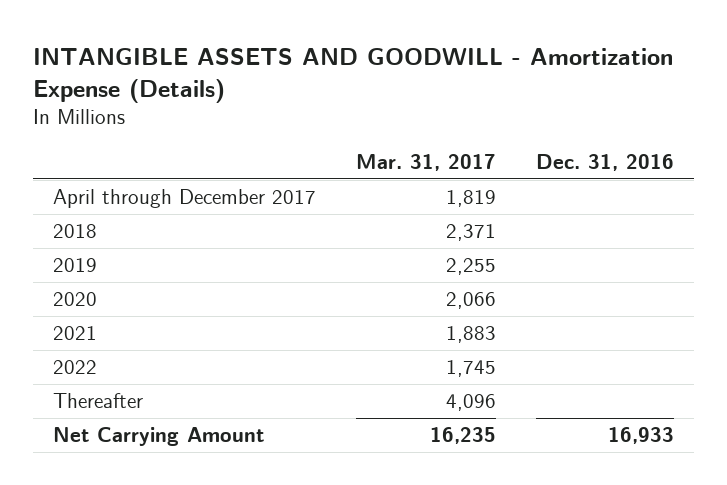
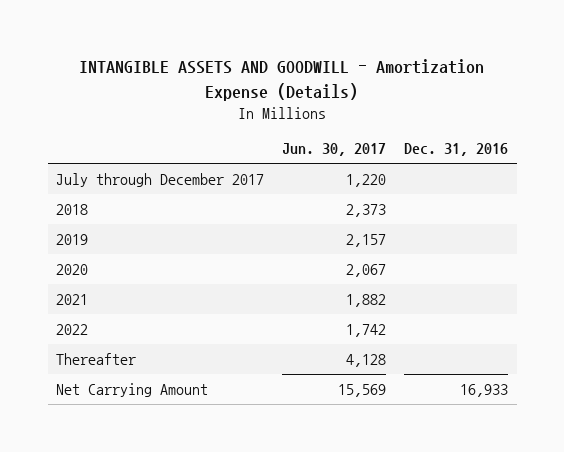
- | Mar. 31, 2017 | Dec. 31, 2016
+ | Jun. 30, 2017 | Dec. 31, 2016
- April through December 2017 | 1,819 |
+ July through December 2017 | 1,220 |

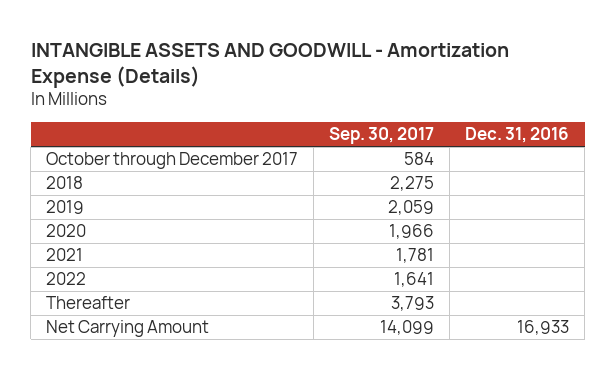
- | Jun. 30, 2017 | Dec. 31, 2016
+ | Sep. 30, 2017 | Dec. 31, 2016
- July through December 2017 | 1,220 |
+ October through December 2017 | 584 |

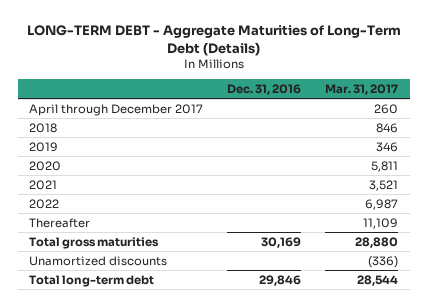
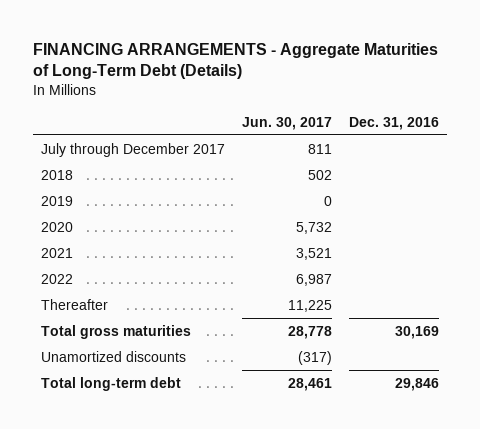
- LONG-TERM DEBT - Aggregate Maturities of Long-Term Debt (Details)
+ FINANCING ARRANGEMENTS - Aggregate Maturities of Long-Term Debt (Details)
- | Dec. 31, 2016 | Mar. 31, 2017
+ | Jun. 30, 2017 | Dec. 31, 2016
- April through December 2017 | | 260
+ July through December 2017 | 811 |

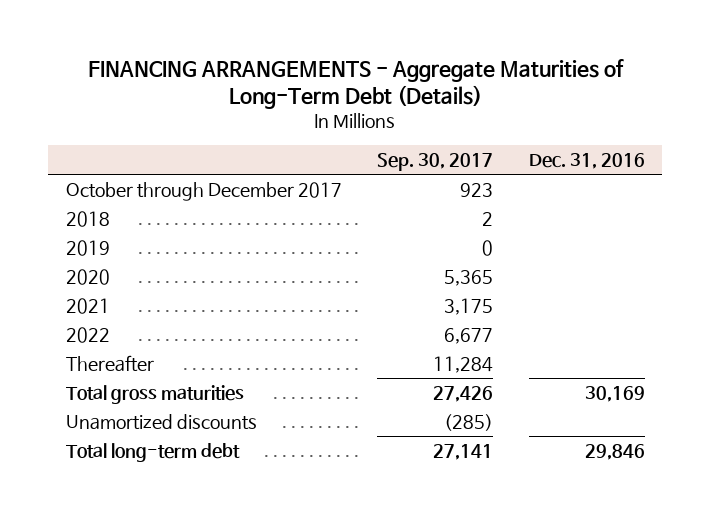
- | Jun. 30, 2017 | Dec. 31, 2016
+ | Sep. 30, 2017 | Dec. 31, 2016
- July through December 2017 | 811 |
+ October through December 2017 | 923 |

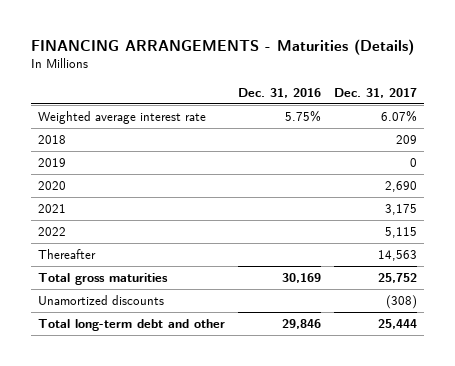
- FINANCING ARRANGEMENTS - Aggregate Maturities of Long-Term Debt (Details)
+ FINANCING ARRANGEMENTS - Maturities (Details)
- | Sep. 30, 2017 | Dec. 31, 2016
+ | Dec. 31, 2016 | Dec. 31, 2017
- October through December 2017 | 923 |
+ Weighted average interest rate | 5.75% | 6.07%
- Total long-term debt | 27,141 | 29,846
+ Total long-term debt and other | 29,846 | 25,444

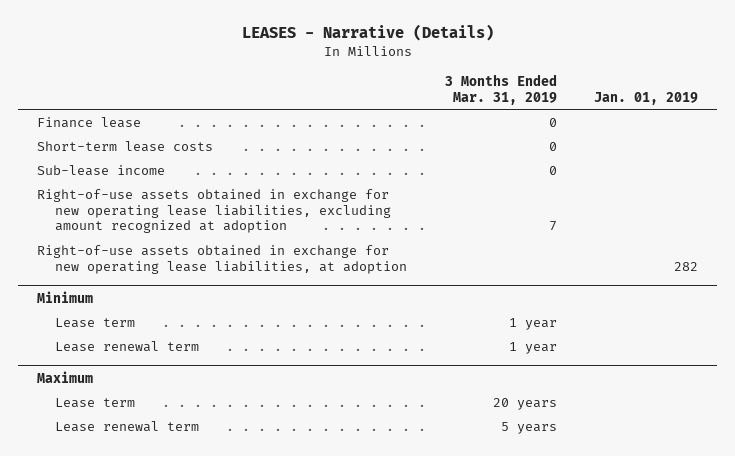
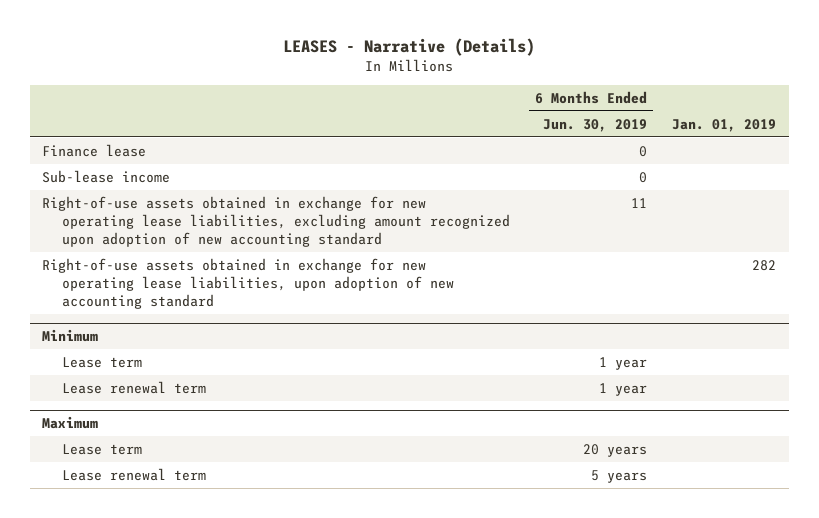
- | 3 Months Ended Mar. 31, 2019 | Jan. 01, 2019
+ | 6 Months Ended Jun. 30, 2019 | Jan. 01, 2019
- Short-term lease costs | 0 |
- Right-of-use assets obtained in exchange for new operating lease liabilities, excluding amount recognized at adoption | 7 |
- Right-of-use assets obtained in exchange for new operating lease liabilities, at adoption | | 282
+ Right-of-use assets obtained in exchange for new operating lease liabilities, excluding amount recognized upon adoption of new accounting standard | 11 |
+ Right-of-use assets obtained in exchange for new operating lease liabilities, upon adoption of new accounting standard | | 282

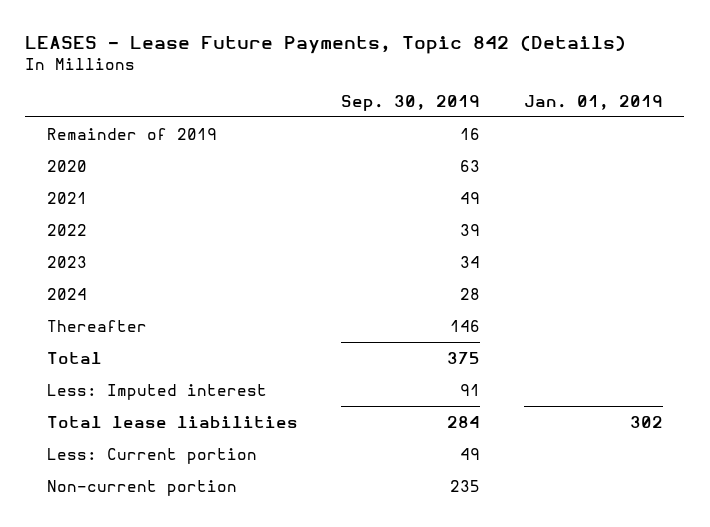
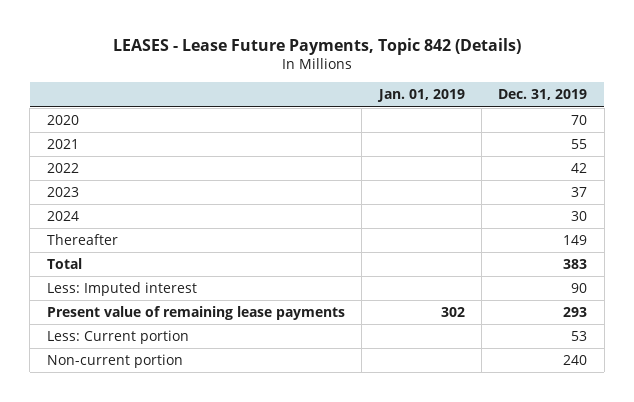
- | Sep. 30, 2019 | Jan. 01, 2019
+ | Jan. 01, 2019 | Dec. 31, 2019
- Remainder of 2019 | 16 |
- Total lease liabilities | 284 | 302
+ Present value of remaining lease payments | 302 | 293

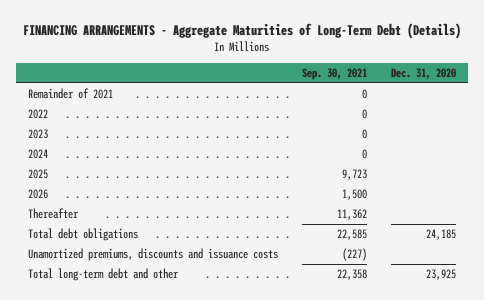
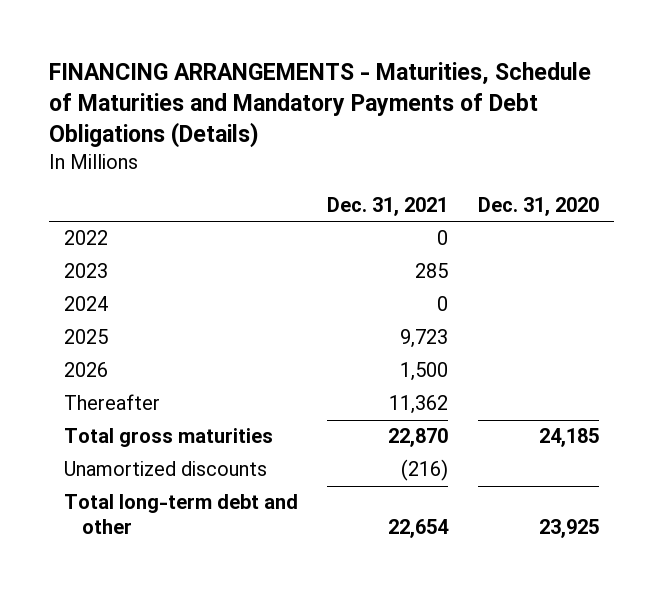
- FINANCING ARRANGEMENTS - Aggregate Maturities of Long-Term Debt (Details)
+ FINANCING ARRANGEMENTS - Maturities, Schedule of Maturities and Mandatory Payments of Debt Obligations (Details)
- | Sep. 30, 2021 | Dec. 31, 2020
+ | Dec. 31, 2021 | Dec. 31, 2020
- Remainder of 2021 | 0 |
- Total debt obligations | 22,585 | 24,185
- Unamortized premiums, discounts and issuance costs | (227) |
+ Total gross maturities | 22,870 | 24,185
+ Unamortized discounts | (216) |

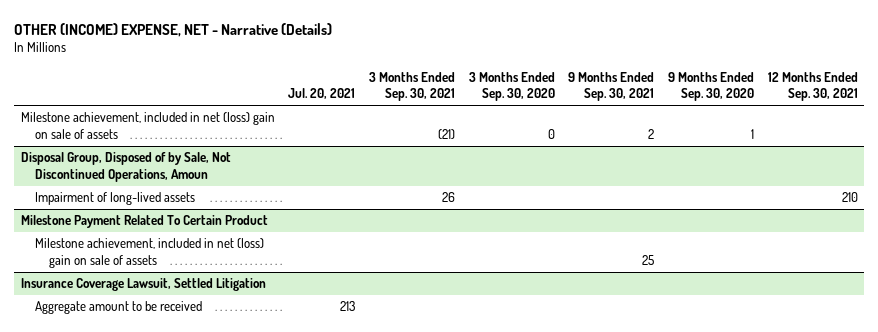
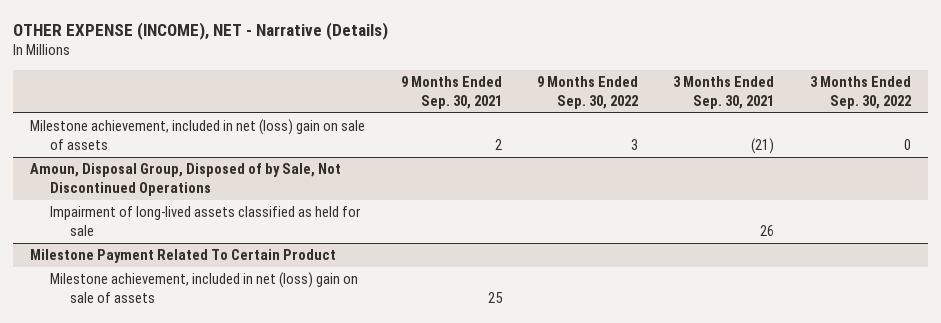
- OTHER (INCOME) EXPENSE, NET - Narrative (Details)
+ OTHER EXPENSE (INCOME), NET - Narrative (Details)
- | Jul. 20, 2021 | 3 Months Ended Sep. 30, 2021 | 3 Months Ended Sep. 30, 2020 | 9 Months Ended Sep. 30, 2021 | 9 Months Ended Sep. 30, 2020 | 12 Months Ended Sep. 30, 2021
+ | 9 Months Ended Sep. 30, 2021 | 9 Months Ended Sep. 30, 2022 | 3 Months Ended Sep. 30, 2021 | 3 Months Ended Sep. 30, 2022
- Disposal Group, Disposed of by Sale, Not Discontinued Operations, Amoun
- Impairment of long-lived assets | | 26 | | | | 210
+ Amoun, Disposal Group, Disposed of by Sale, Not Discontinued Operations
+ Impairment of long-lived assets classified as held for sale | | | 26 |
- Insurance Coverage Lawsuit, Settled Litigation
- Aggregate amount to be received | 213 | | | | |

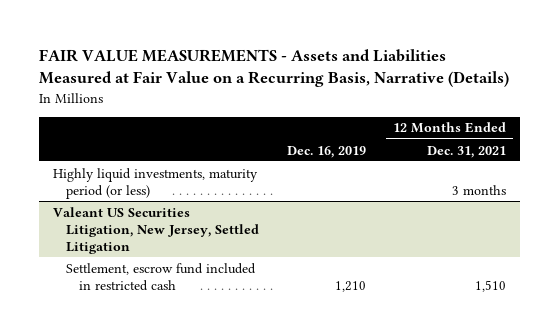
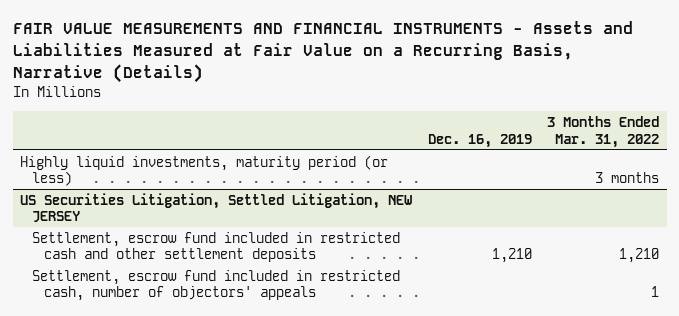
- FAIR VALUE MEASUREMENTS - Assets and Liabilities Measured at Fair Value on a Recurring Basis, Narrative (Details)
+ FAIR VALUE MEASUREMENTS AND FINANCIAL INSTRUMENTS - Assets and Liabilities Measured at Fair Value on a Recurring Basis, Narrative (Details)
- | Dec. 16, 2019 | 12 Months Ended Dec. 31, 2021
+ | Dec. 16, 2019 | 3 Months Ended Mar. 31, 2022
- Valeant US Securities Litigation, New Jersey, Settled Litigation
- Settlement, escrow fund included in restricted cash | 1,210 | 1,510
+ US Securities Litigation, Settled Litigation, NEW JERSEY
+ Settlement, escrow fund included in restricted cash and other settlement deposits | 1,210 | 1,210
+ Settlement, escrow fund included in restricted cash, number of objectors' appeals | | 1

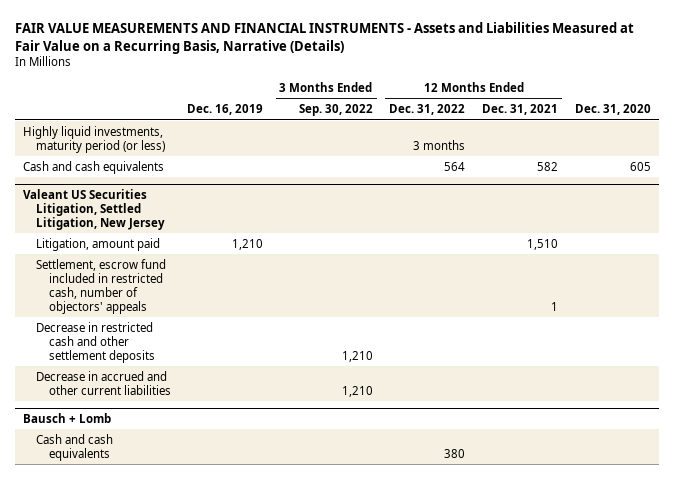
- | Dec. 16, 2019 | 3 Months Ended Mar. 31, 2022
+ | Dec. 16, 2019 | 3 Months Ended Sep. 30, 2022 | 12 Months Ended Dec. 31, 2022 | 12 Months Ended Dec. 31, 2021 | Dec. 31, 2020
- US Securities Litigation, Settled Litigation, NEW JERSEY
- Settlement, escrow fund included in restricted cash and other settlement deposits | 1,210 | 1,210
+ Cash and cash equivalents | | | 564 | 582 | 605
+ Valeant US Securities Litigation, Settled Litigation, New Jersey
+ Litigation, amount paid | 1,210 | | | 1,510 |
+ Decrease in restricted cash and other settlement deposits | | 1,210 | | |
+ Decrease in accrued and other current liabilities | | 1,210 | | |
+ Bausch + Lomb
+ Cash and cash equivalents | | | 380 | |

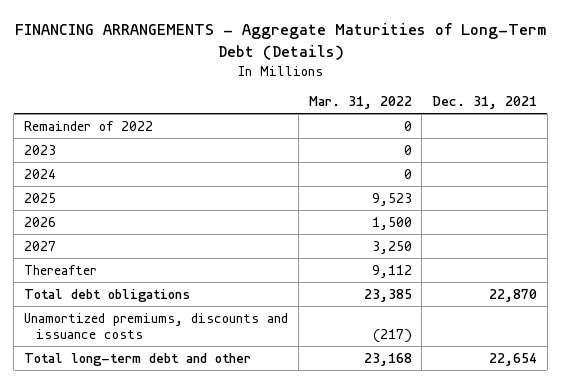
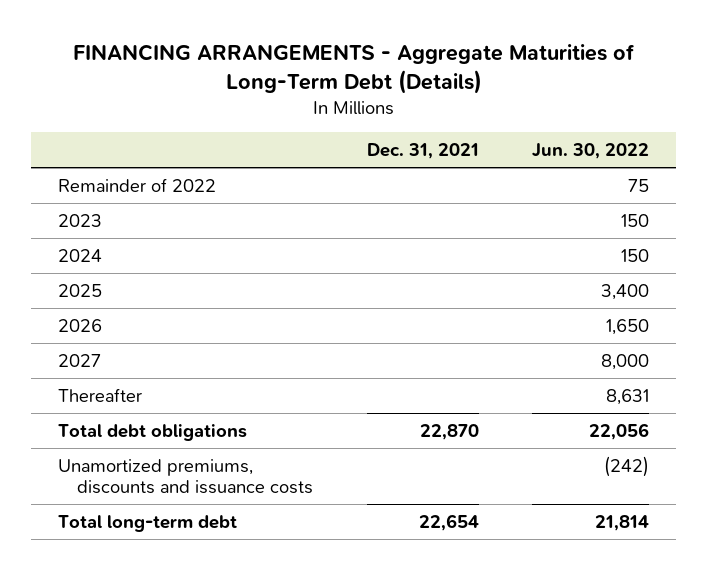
- | Mar. 31, 2022 | Dec. 31, 2021
+ | Dec. 31, 2021 | Jun. 30, 2022
- Total long-term debt and other | 23,168 | 22,654
+ Total long-term debt | 22,654 | 21,814

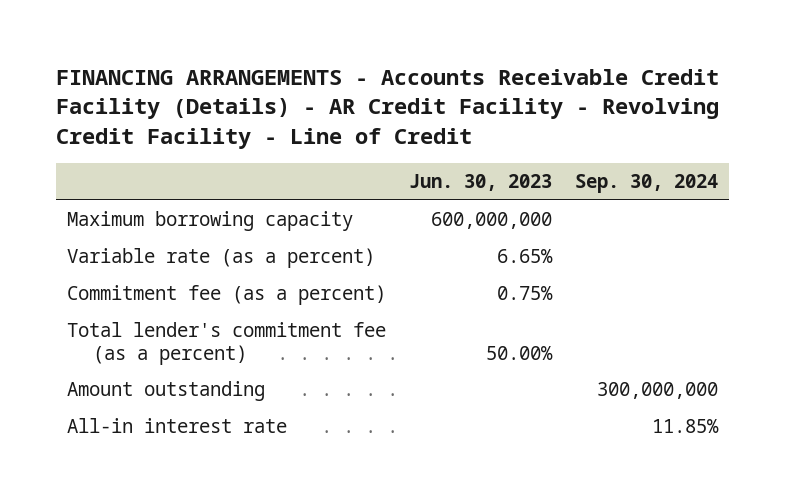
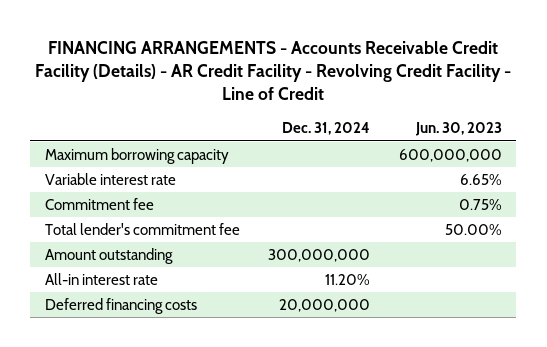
- | Jun. 30, 2023 | Sep. 30, 2024
+ | Dec. 31, 2024 | Jun. 30, 2023
- Variable rate (as a percent) | 6.65% |
- Commitment fee (as a percent) | 0.75% |
- Total lender's commitment fee (as a percent) | 50.00% |
+ Variable interest rate | | 6.65%
+ Commitment fee | | 0.75%
+ Total lender's commitment fee | | 50.00%
+ Deferred financing costs | 20,000,000 |

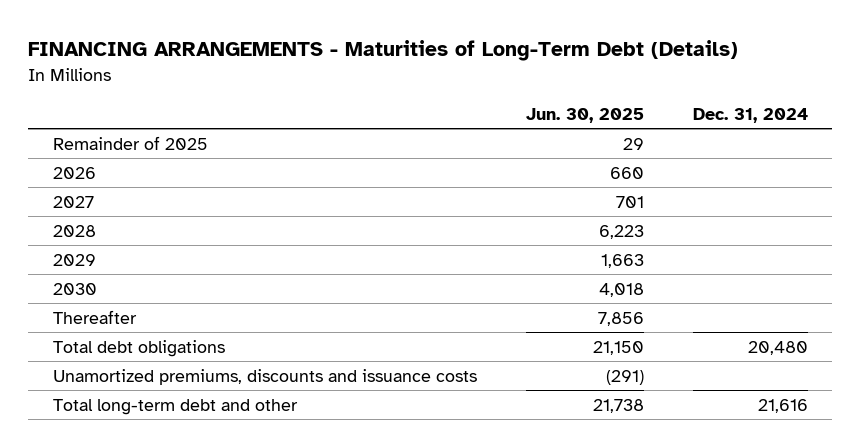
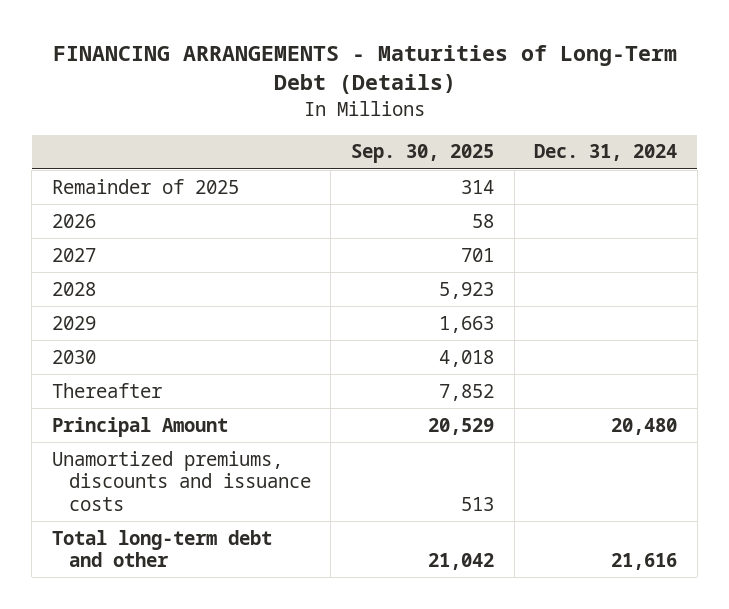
- | Jun. 30, 2025 | Dec. 31, 2024
+ | Sep. 30, 2025 | Dec. 31, 2024
- Total debt obligations | 21,150 | 20,480
+ Principal Amount | 20,529 | 20,480

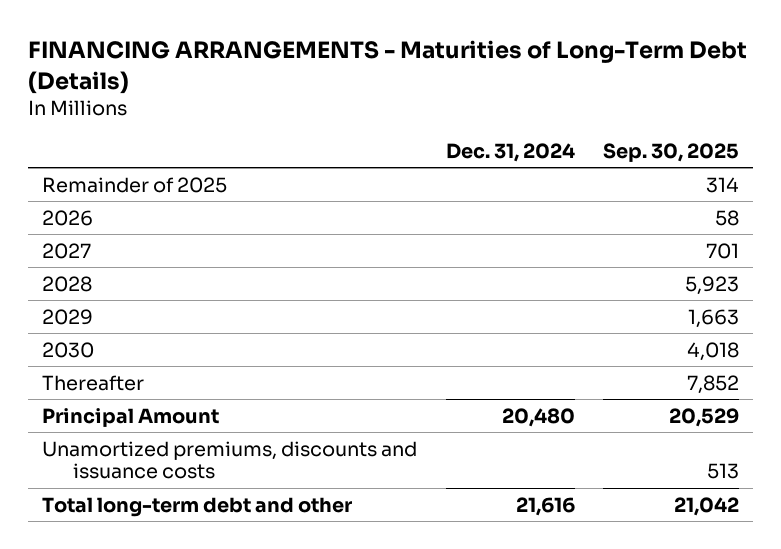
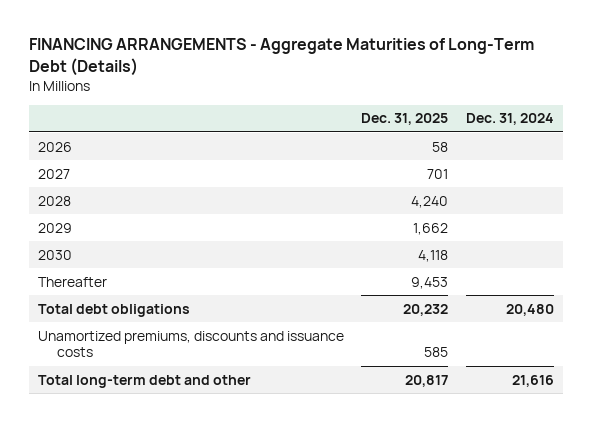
- FINANCING ARRANGEMENTS - Maturities of Long-Term Debt (Details)
+ FINANCING ARRANGEMENTS - Aggregate Maturities of Long-Term Debt (Details)
- | Dec. 31, 2024 | Sep. 30, 2025
+ | Dec. 31, 2025 | Dec. 31, 2024
- Remainder of 2025 | | 314
- Principal Amount | 20,480 | 20,529
+ Total debt obligations | 20,232 | 20,480

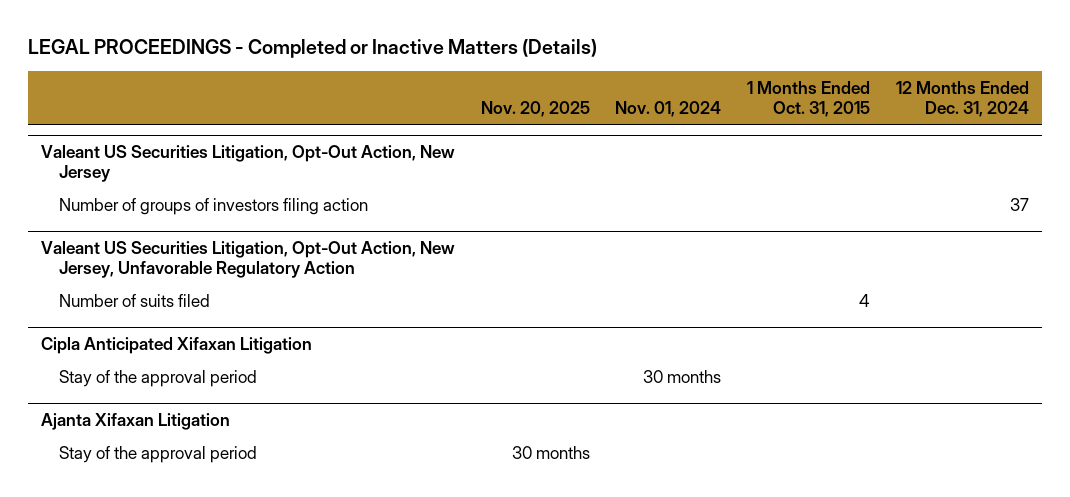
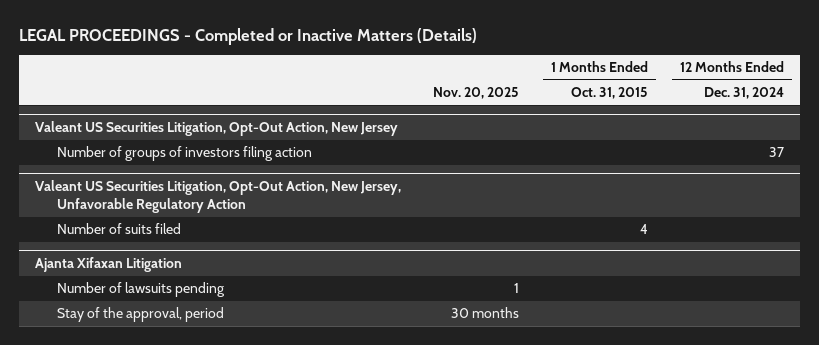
- | Nov. 20, 2025 | Nov. 01, 2024 | 1 Months Ended Oct. 31, 2015 | 12 Months Ended Dec. 31, 2024
+ | Nov. 20, 2025 | 1 Months Ended Oct. 31, 2015 | 12 Months Ended Dec. 31, 2024
- Cipla Anticipated Xifaxan Litigation
- Stay of the approval period | | 30 months | |
@ Ajanta Xifaxan Litigation
- Stay of the approval period | 30 months | | |
+ Number of lawsuits pending | 1 | |
+ Stay of the approval, period | 30 months | |

